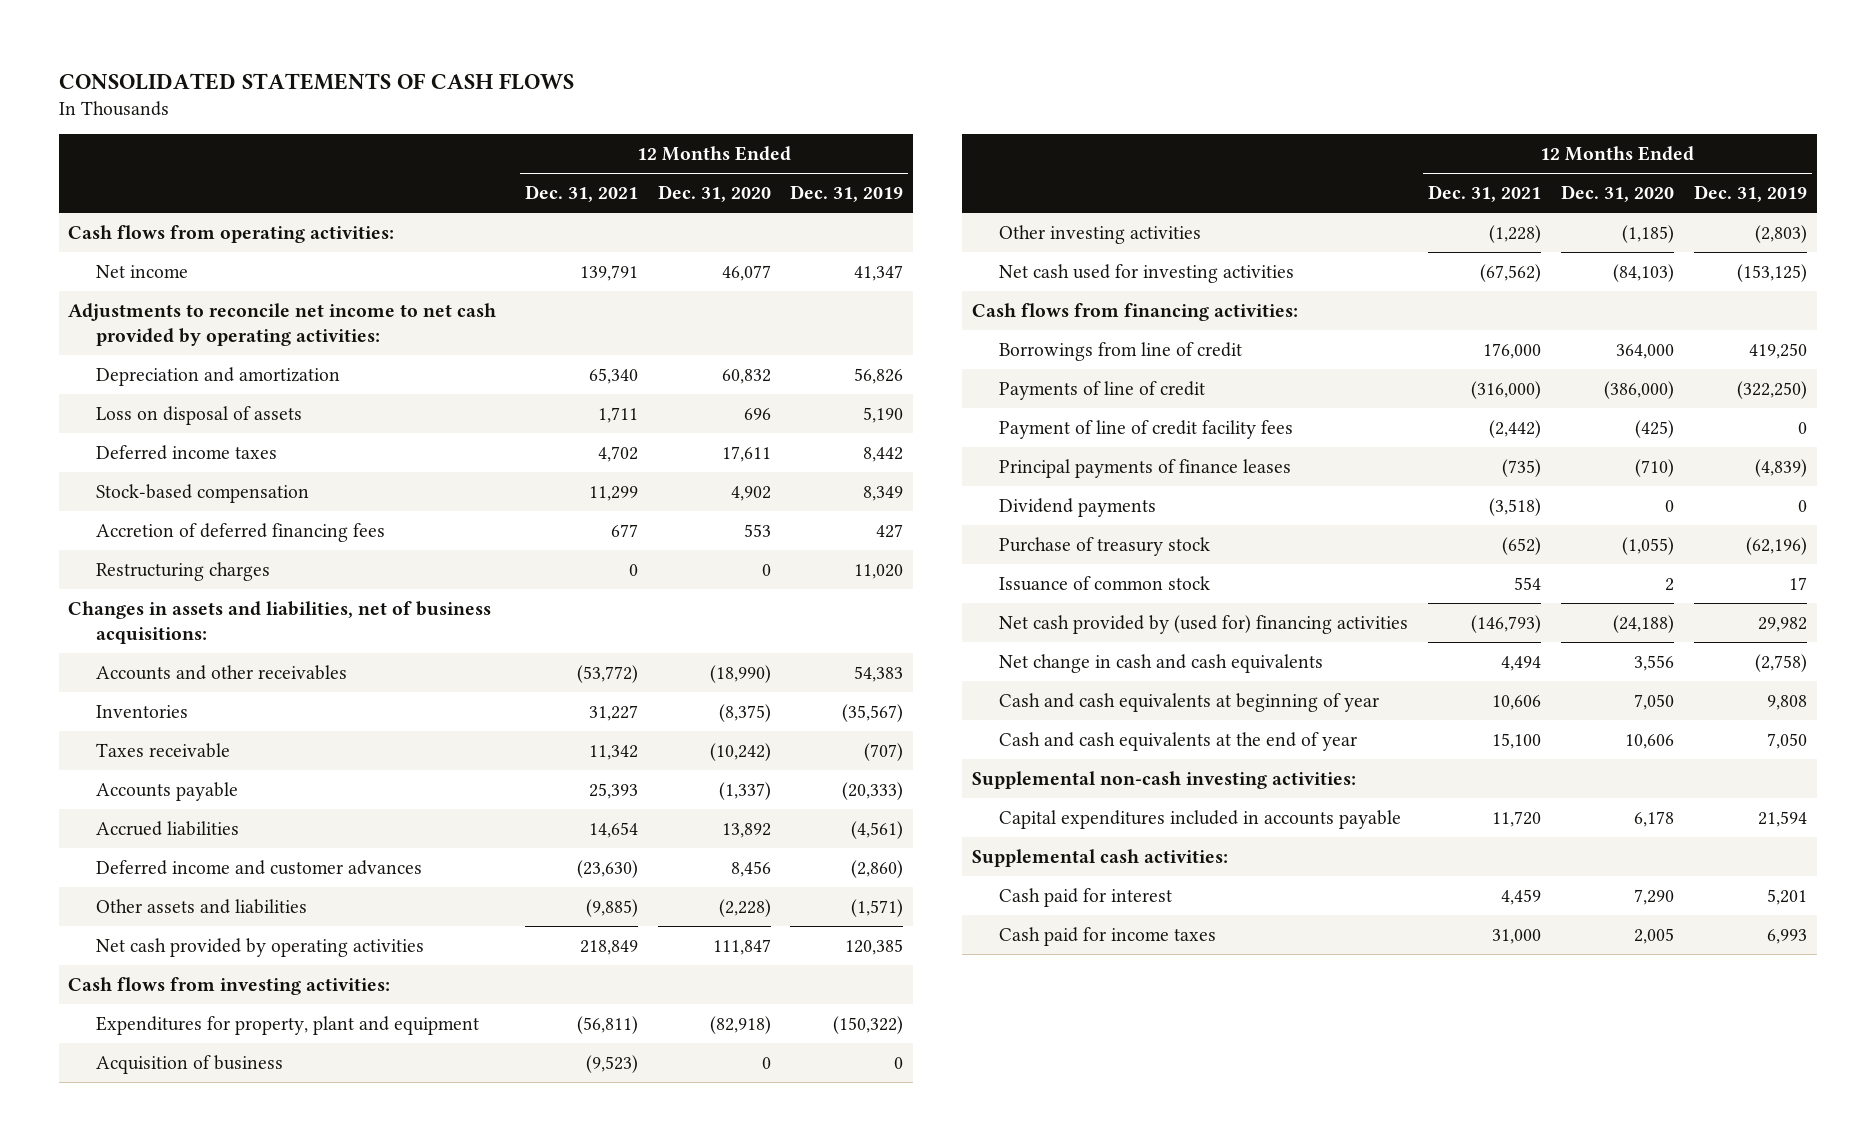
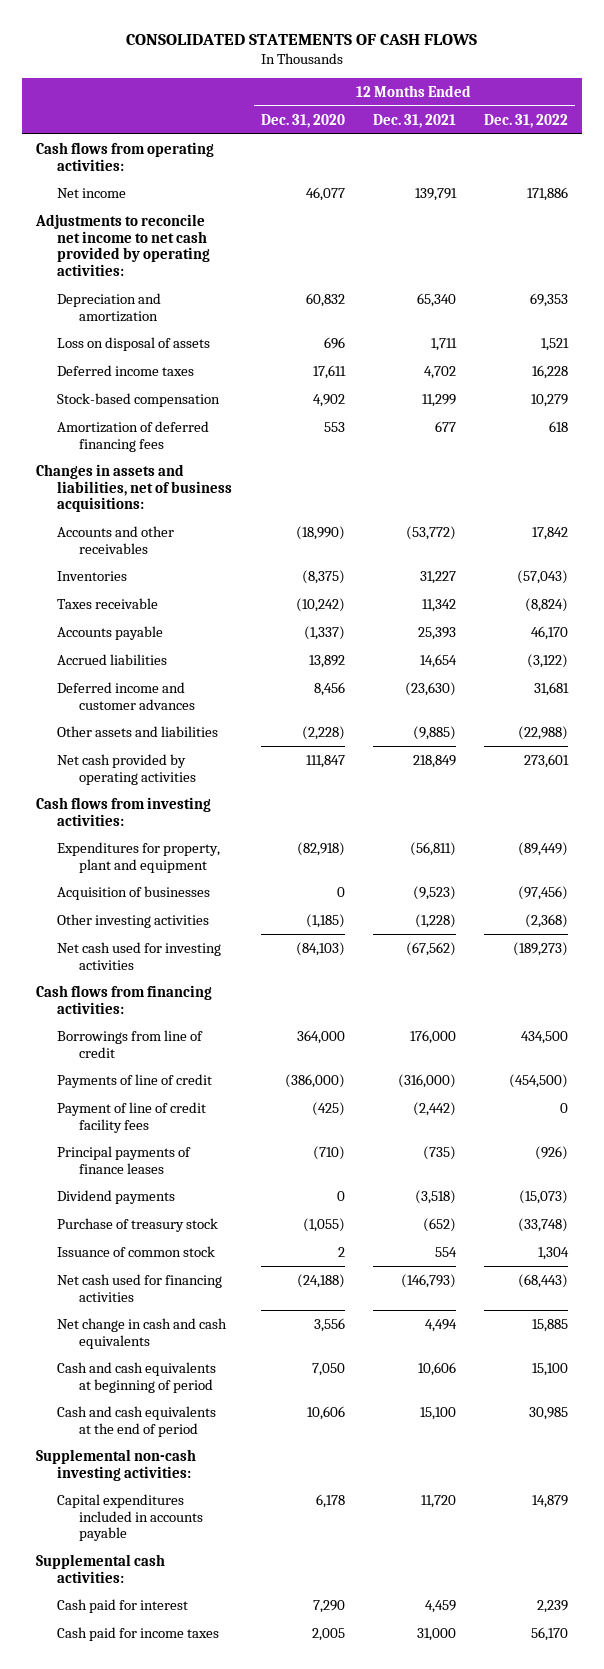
- | 12 Months Ended Dec. 31, 2021 | 12 Months Ended Dec. 31, 2020 | 12 Months Ended Dec. 31, 2019
+ | 12 Months Ended Dec. 31, 2020 | 12 Months Ended Dec. 31, 2021 | 12 Months Ended Dec. 31, 2022
- Accretion of deferred financing fees | 677 | 553 | 427
- Restructuring charges | 0 | 0 | 11,020
+ Amortization of deferred financing fees | 553 | 677 | 618
- Acquisition of business | (9,523) | 0 | 0
+ Acquisition of businesses | 0 | (9,523) | (97,456)
- Net cash provided by (used for) financing activities | (146,793) | (24,188) | 29,982
+ Net cash used for financing activities | (24,188) | (146,793) | (68,443)
- Cash and cash equivalents at beginning of year | 10,606 | 7,050 | 9,808
- Cash and cash equivalents at the end of year | 15,100 | 10,606 | 7,050
+ Cash and cash equivalents at beginning of period | 7,050 | 10,606 | 15,100
+ Cash and cash equivalents at the end of period | 10,606 | 15,100 | 30,985

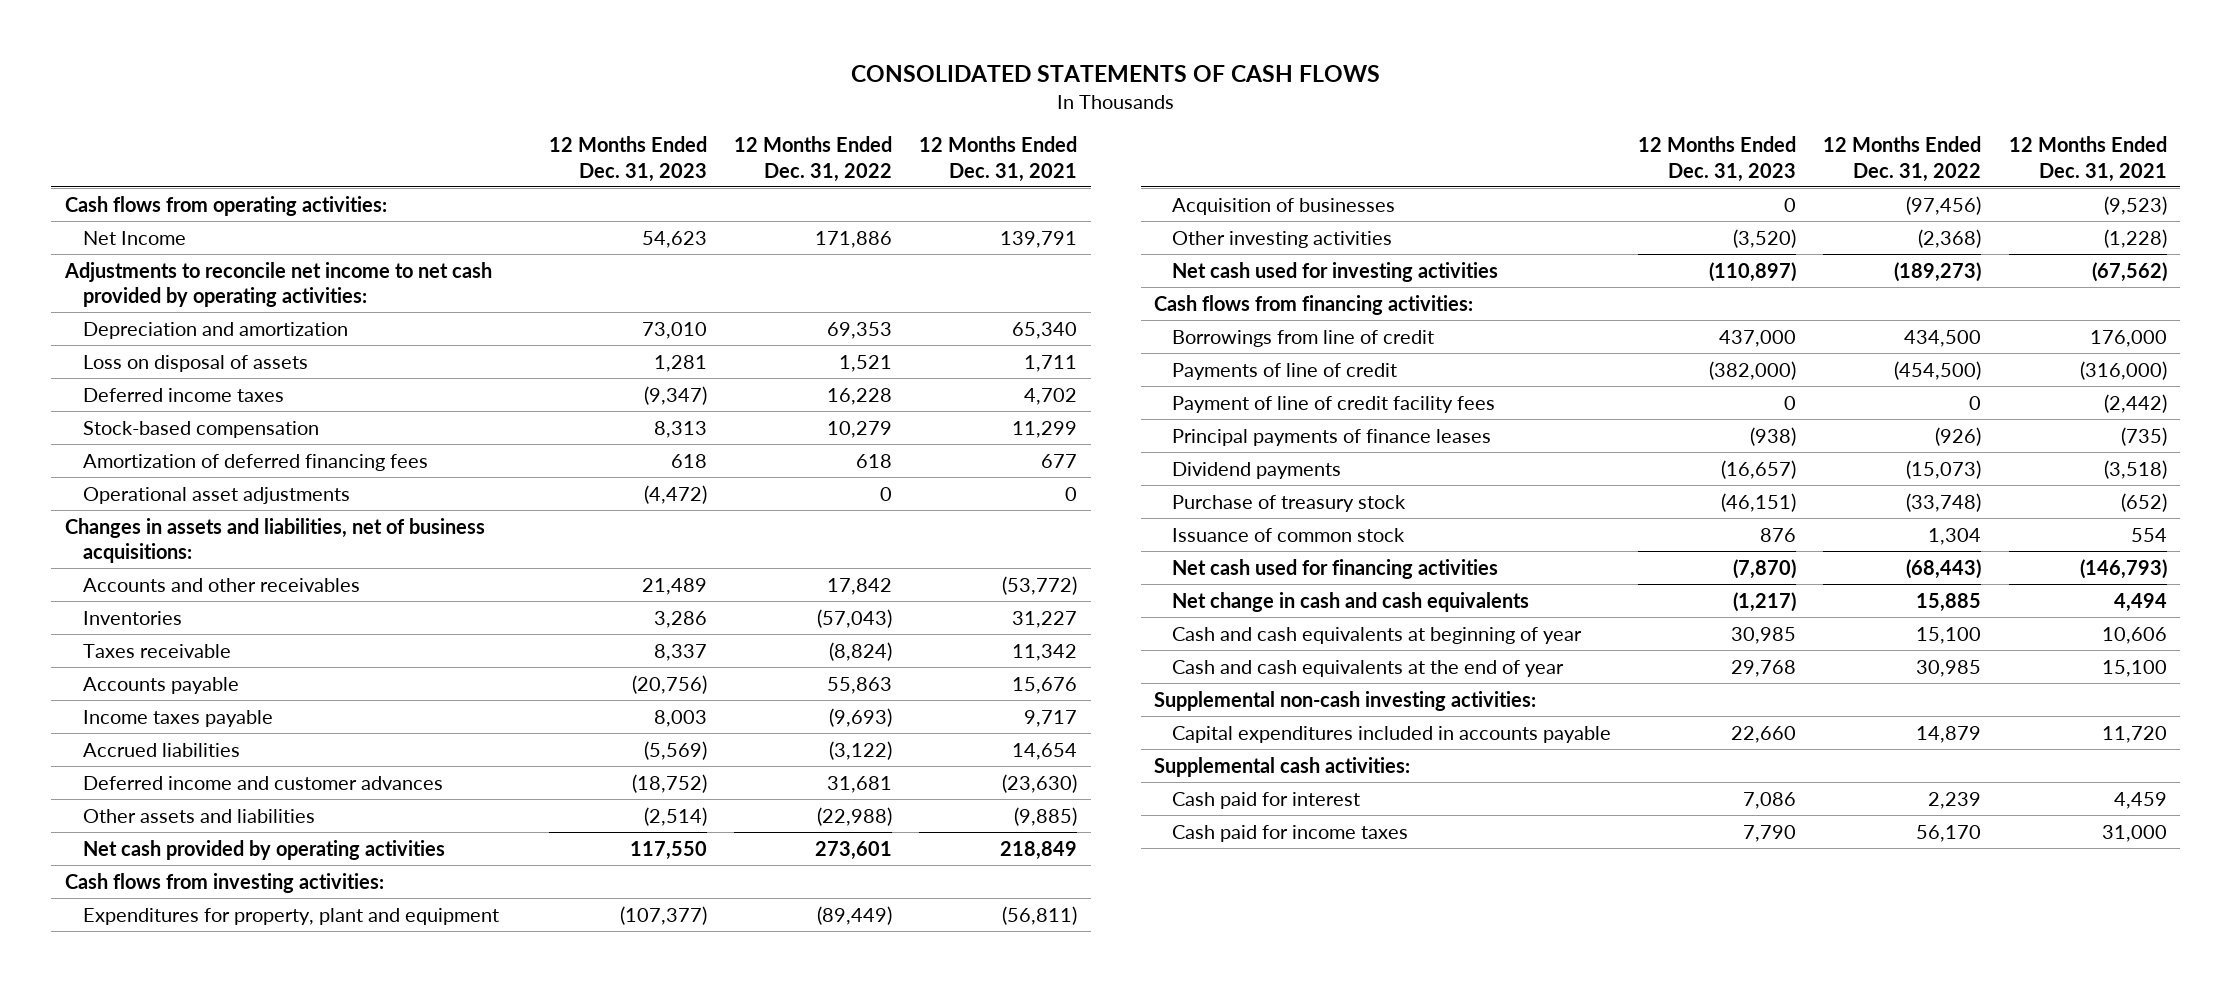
- | 12 Months Ended Dec. 31, 2020 | 12 Months Ended Dec. 31, 2021 | 12 Months Ended Dec. 31, 2022
+ | 12 Months Ended Dec. 31, 2023 | 12 Months Ended Dec. 31, 2022 | 12 Months Ended Dec. 31, 2021
- Net income | 46,077 | 139,791 | 171,886
+ Net Income | 54,623 | 171,886 | 139,791
+ Operational asset adjustments | (4,472) | 0 | 0
- Accounts payable | (1,337) | 25,393 | 46,170
+ Accounts payable | (20,756) | 55,863 | 15,676
+ Income taxes payable | 8,003 | (9,693) | 9,717
- Cash and cash equivalents at beginning of period | 7,050 | 10,606 | 15,100
- Cash and cash equivalents at the end of period | 10,606 | 15,100 | 30,985
+ Cash and cash equivalents at beginning of year | 30,985 | 15,100 | 10,606
+ Cash and cash equivalents at the end of year | 29,768 | 30,985 | 15,100

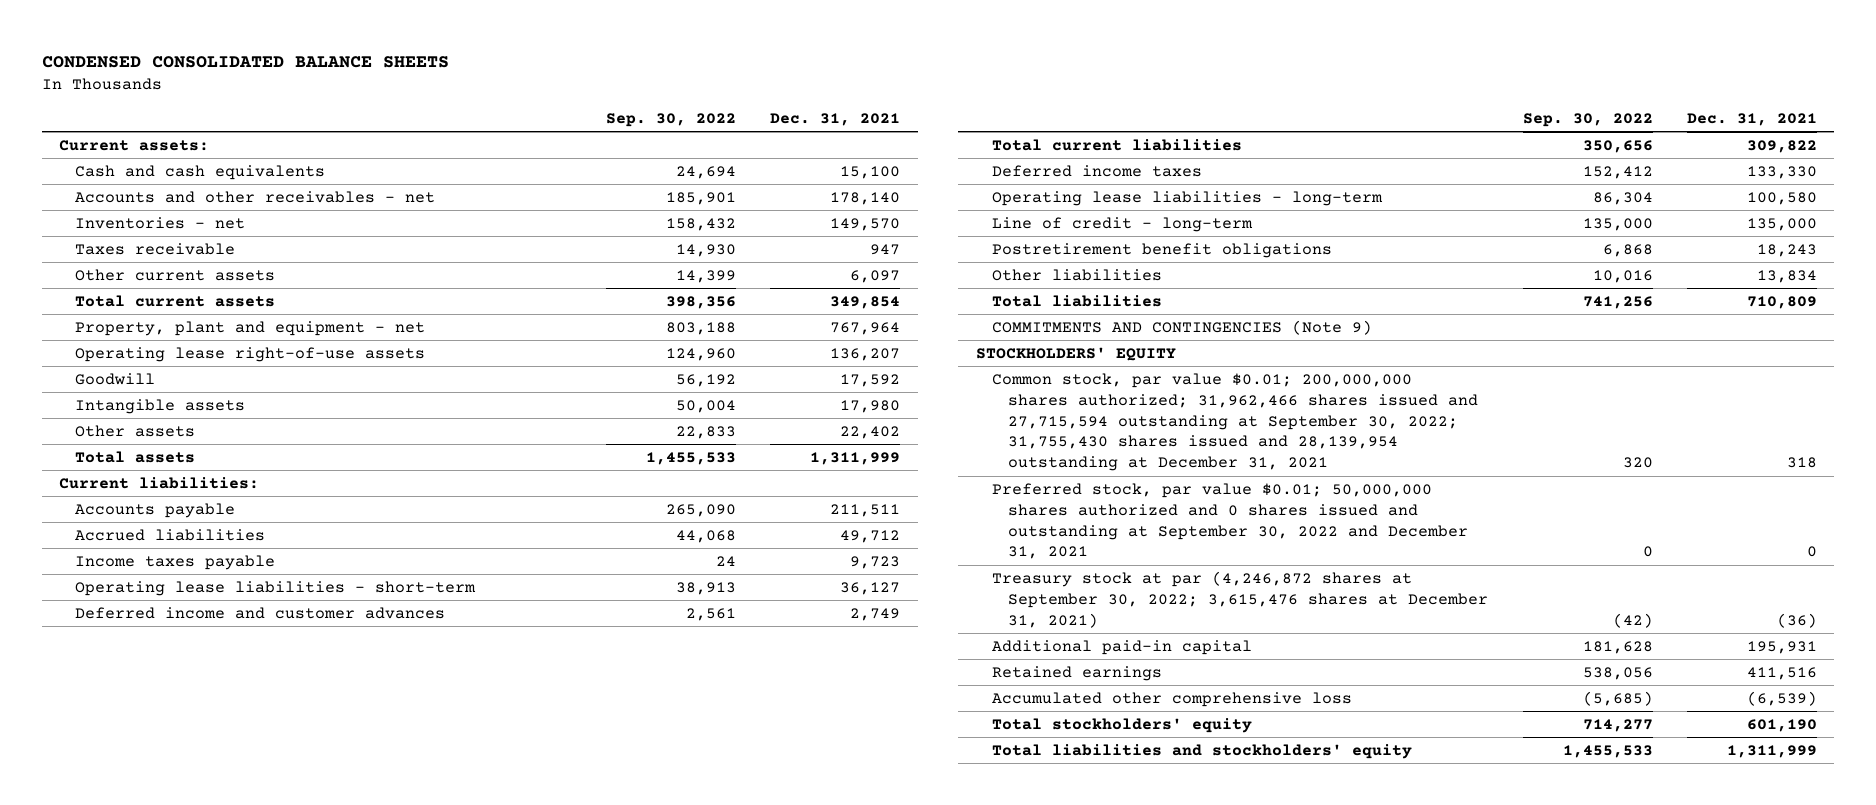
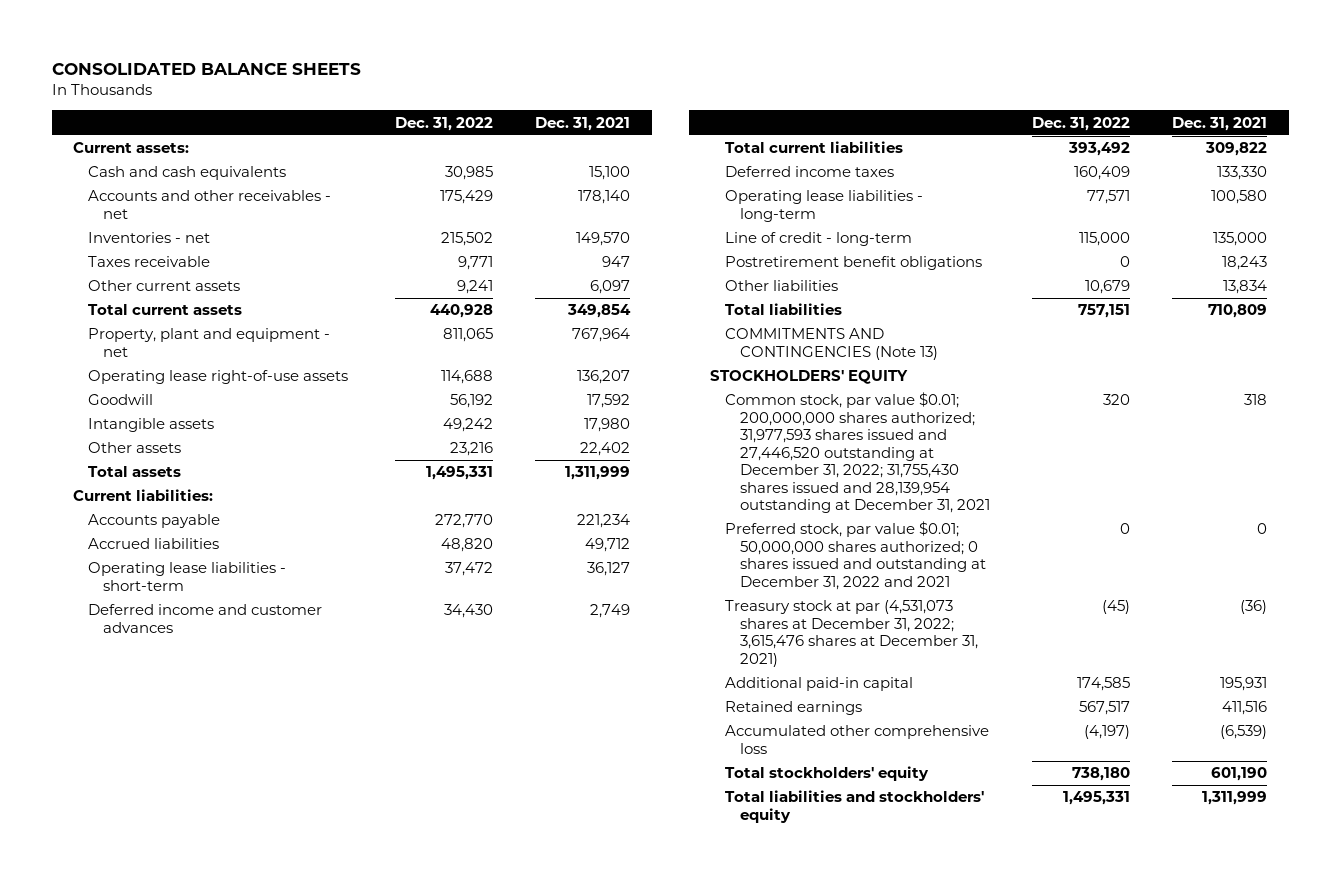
- CONDENSED CONSOLIDATED BALANCE SHEETS
+ CONSOLIDATED BALANCE SHEETS
- | Sep. 30, 2022 | Dec. 31, 2021
+ | Dec. 31, 2022 | Dec. 31, 2021
- Accounts payable | 265,090 | 211,511
+ Accounts payable | 272,770 | 221,234
- Income taxes payable | 24 | 9,723
- COMMITMENTS AND CONTINGENCIES (Note 9)
+ COMMITMENTS AND CONTINGENCIES (Note 13)
- Common stock, par value $0.01; 200,000,000 shares authorized; 31,962,466 shares issued and 27,715,594 outstanding at September 30, 2022; 31,755,430 shares issued and 28,139,954 outstanding at December 31, 2021 | 320 | 318
- Preferred stock, par value $0.01; 50,000,000 shares authorized and 0 shares issued and outstanding at September 30, 2022 and December 31, 2021 | 0 | 0
- Treasury stock at par (4,246,872 shares at September 30, 2022; 3,615,476 shares at December 31, 2021) | (42) | (36)
+ Common stock, par value $0.01; 200,000,000 shares authorized; 31,977,593 shares issued and 27,446,520 outstanding at December 31, 2022; 31,755,430 shares issued and 28,139,954 outstanding at December 31, 2021 | 320 | 318
+ Preferred stock, par value $0.01; 50,000,000 shares authorized; 0 shares issued and outstanding at December 31, 2022 and 2021 | 0 | 0
+ Treasury stock at par (4,531,073 shares at December 31, 2022; 3,615,476 shares at December 31, 2021) | (45) | (36)

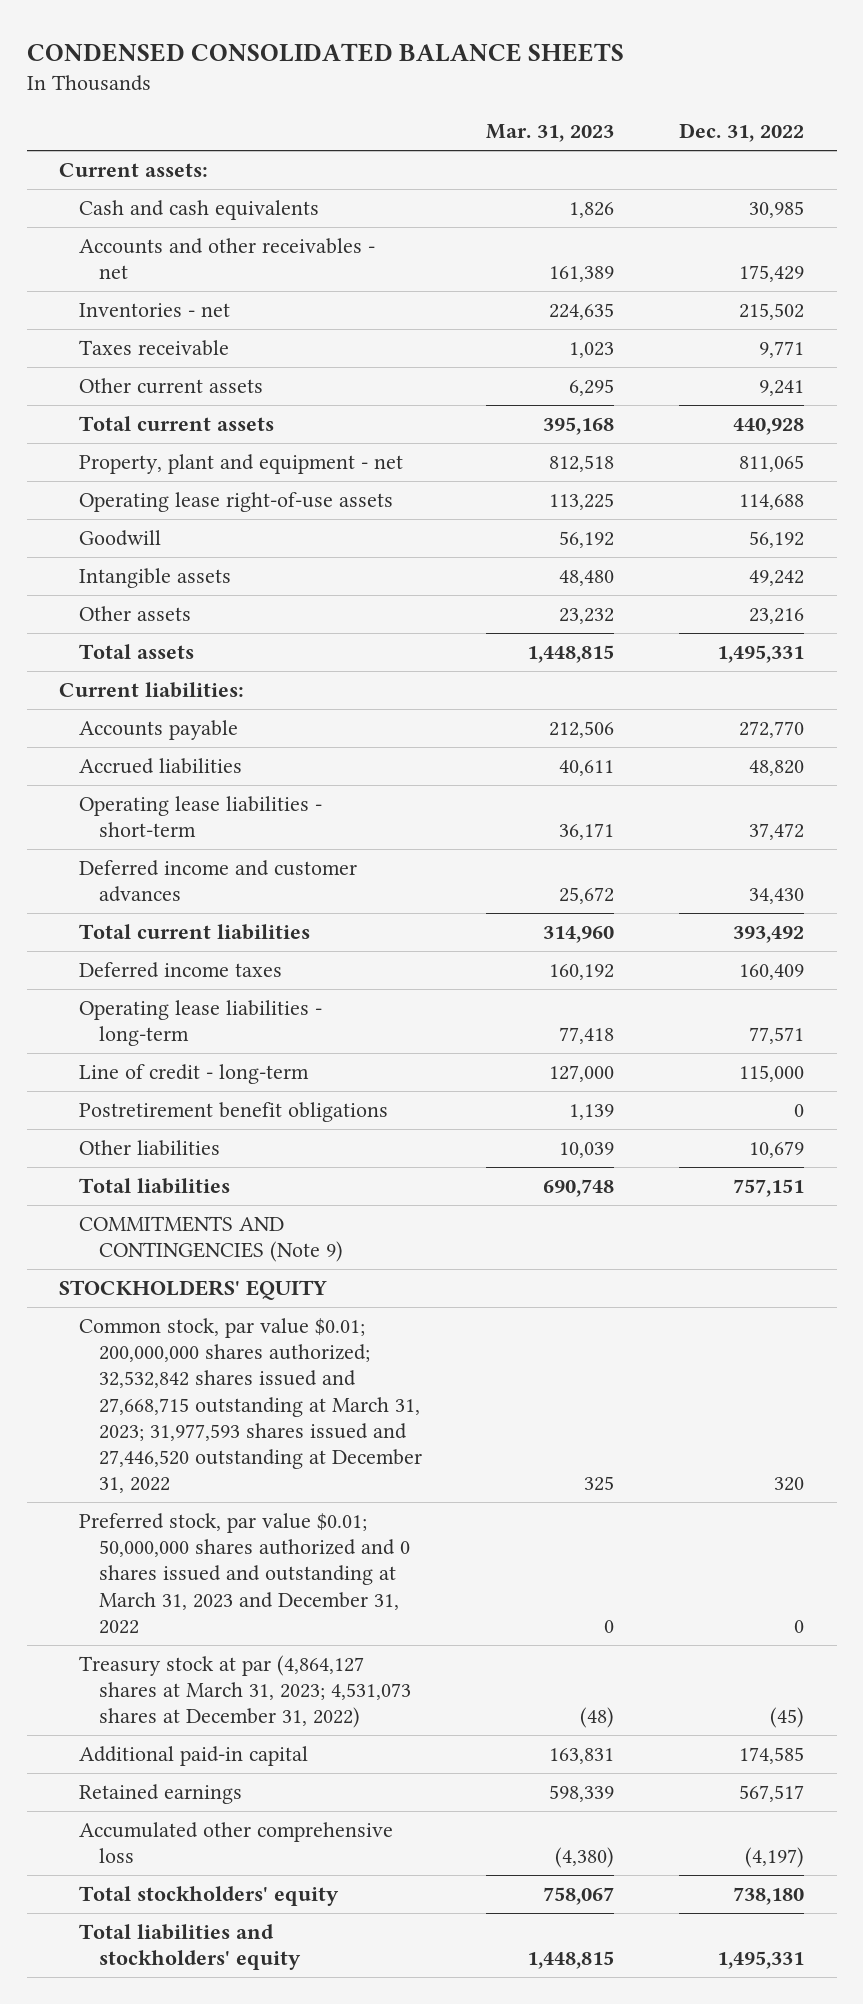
- CONSOLIDATED BALANCE SHEETS
+ CONDENSED CONSOLIDATED BALANCE SHEETS
- | Dec. 31, 2022 | Dec. 31, 2021
+ | Mar. 31, 2023 | Dec. 31, 2022
- COMMITMENTS AND CONTINGENCIES (Note 13)
+ COMMITMENTS AND CONTINGENCIES (Note 9)
- Common stock, par value $0.01; 200,000,000 shares authorized; 31,977,593 shares issued and 27,446,520 outstanding at December 31, 2022; 31,755,430 shares issued and 28,139,954 outstanding at December 31, 2021 | 320 | 318
- Preferred stock, par value $0.01; 50,000,000 shares authorized; 0 shares issued and outstanding at December 31, 2022 and 2021 | 0 | 0
- Treasury stock at par (4,531,073 shares at December 31, 2022; 3,615,476 shares at December 31, 2021) | (45) | (36)
+ Common stock, par value $0.01; 200,000,000 shares authorized; 32,532,842 shares issued and 27,668,715 outstanding at March 31, 2023; 31,977,593 shares issued and 27,446,520 outstanding at December 31, 2022 | 325 | 320
+ Preferred stock, par value $0.01; 50,000,000 shares authorized and 0 shares issued and outstanding at March 31, 2023 and December 31, 2022 | 0 | 0
+ Treasury stock at par (4,864,127 shares at March 31, 2023; 4,531,073 shares at December 31, 2022) | (48) | (45)

